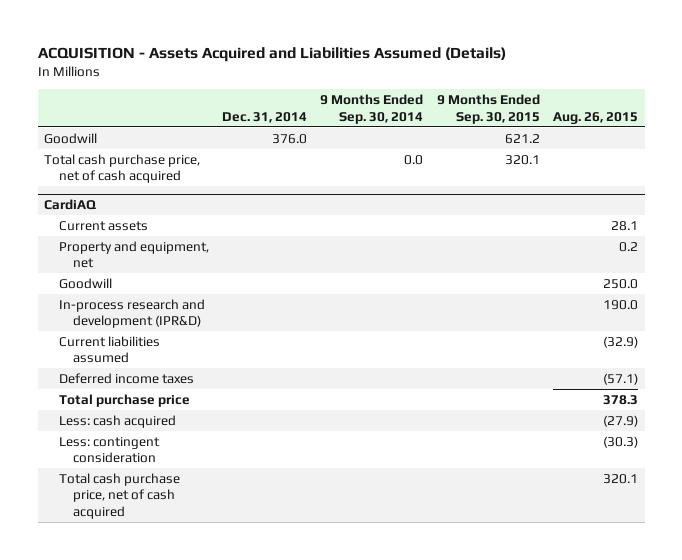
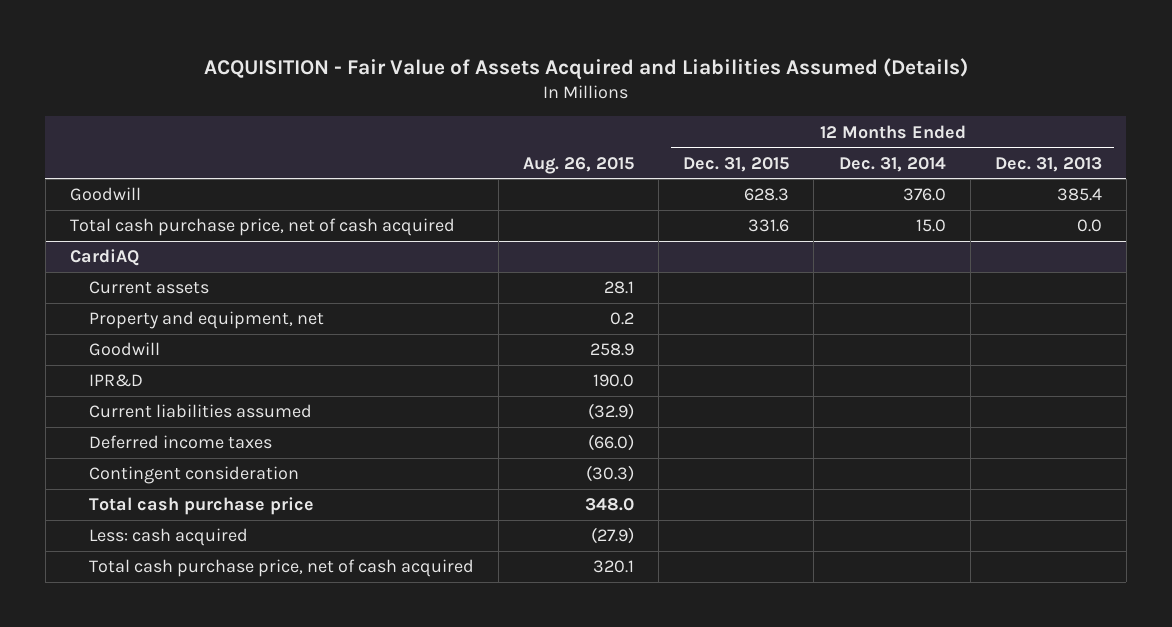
- ACQUISITION - Assets Acquired and Liabilities Assumed (Details)
+ ACQUISITION - Fair Value of Assets Acquired and Liabilities Assumed (Details)
- | Dec. 31, 2014 | 9 Months Ended Sep. 30, 2014 | 9 Months Ended Sep. 30, 2015 | Aug. 26, 2015
+ | Aug. 26, 2015 | 12 Months Ended Dec. 31, 2015 | 12 Months Ended Dec. 31, 2014 | 12 Months Ended Dec. 31, 2013
@ CardiAQ
- Goodwill | | | | 250.0
- In-process research and development (IPR&D) | | | | 190.0
+ Goodwill | 258.9 | | |
+ IPR&D | 190.0 | | |
- Deferred income taxes | | | | (57.1)
- Total purchase price | | | | 378.3
+ Deferred income taxes | (66.0) | | |
+ Contingent consideration | (30.3) | | |
+ Total cash purchase price | 348.0 | | |
- Less: contingent consideration | | | | (30.3)

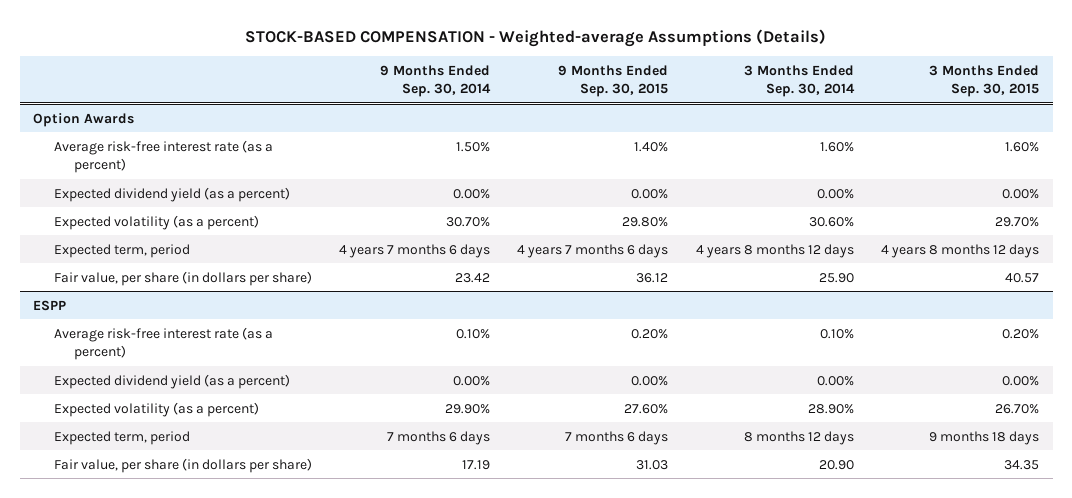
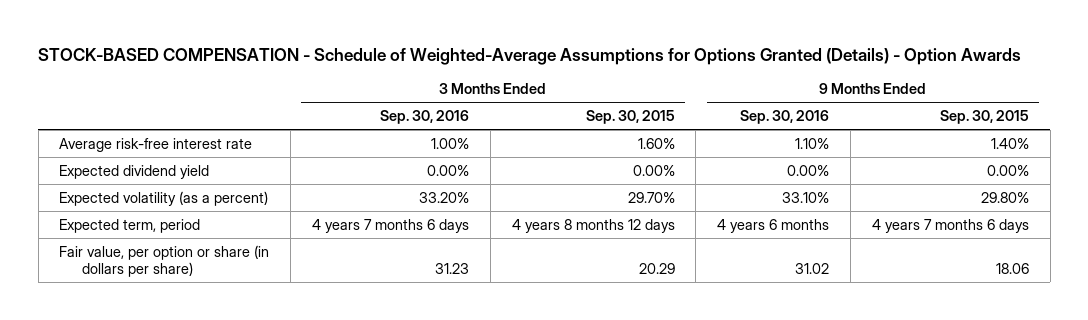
- STOCK-BASED COMPENSATION - Weighted-average Assumptions (Details)
+ STOCK-BASED COMPENSATION - Schedule of Weighted-Average Assumptions for Options Granted (Details) - Option Awards
- | 9 Months Ended Sep. 30, 2014 | 9 Months Ended Sep. 30, 2015 | 3 Months Ended Sep. 30, 2014 | 3 Months Ended Sep. 30, 2015
+ | 3 Months Ended Sep. 30, 2016 | 3 Months Ended Sep. 30, 2015 | 9 Months Ended Sep. 30, 2016 | 9 Months Ended Sep. 30, 2015
- Option Awards
- Average risk-free interest rate (as a percent) | 1.50% | 1.40% | 1.60% | 1.60%
- Expected dividend yield (as a percent) | 0.00% | 0.00% | 0.00% | 0.00%
+ Average risk-free interest rate | 1.00% | 1.60% | 1.10% | 1.40%
+ Expected dividend yield | 0.00% | 0.00% | 0.00% | 0.00%
- Fair value, per share (in dollars per share) | 23.42 | 36.12 | 25.90 | 40.57
- ESPP
- Average risk-free interest rate (as a percent) | 0.10% | 0.20% | 0.10% | 0.20%
- Expected dividend yield (as a percent) | 0.00% | 0.00% | 0.00% | 0.00%
- Expected volatility (as a percent) | 29.90% | 27.60% | 28.90% | 26.70%
- Expected term, period | 7 months 6 days | 7 months 6 days | 8 months 12 days | 9 months 18 days
- Fair value, per share (in dollars per share) | 17.19 | 31.03 | 20.90 | 34.35
+ Fair value, per option or share (in dollars per share) | 31.23 | 20.29 | 31.02 | 18.06

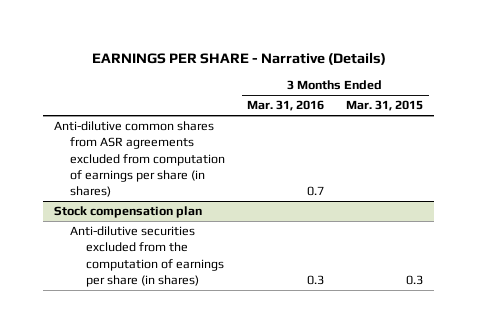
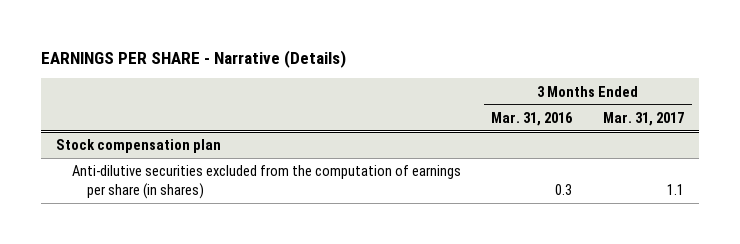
- | 3 Months Ended Mar. 31, 2016 | 3 Months Ended Mar. 31, 2015
+ | 3 Months Ended Mar. 31, 2016 | 3 Months Ended Mar. 31, 2017
- Anti-dilutive common shares from ASR agreements excluded from computation of earnings per share (in shares) | 0.7 |

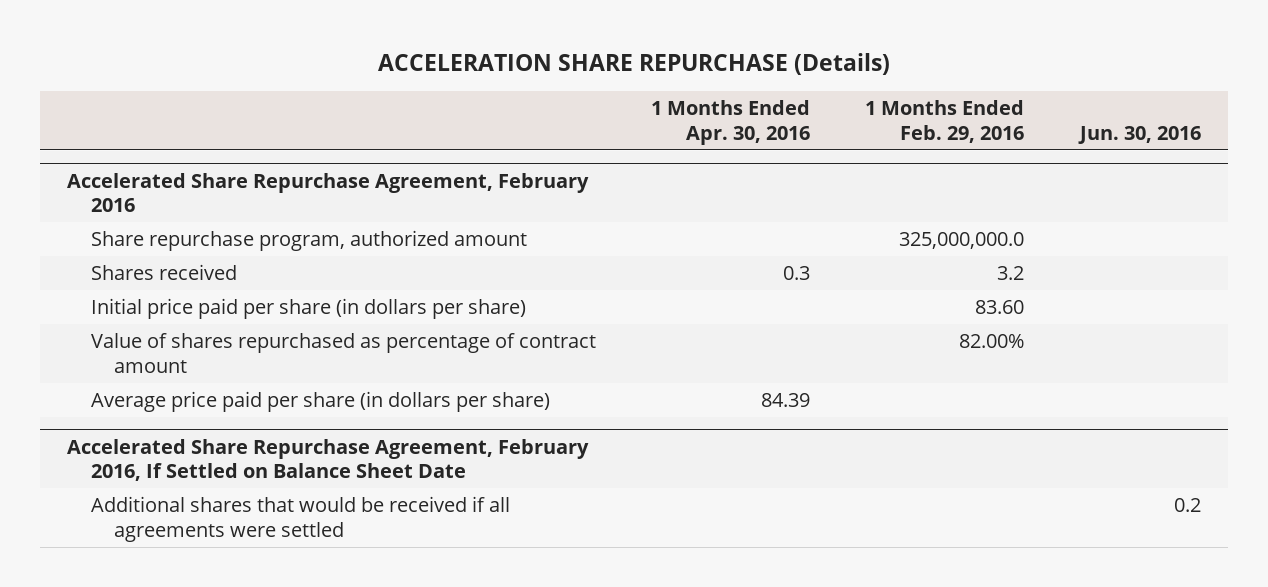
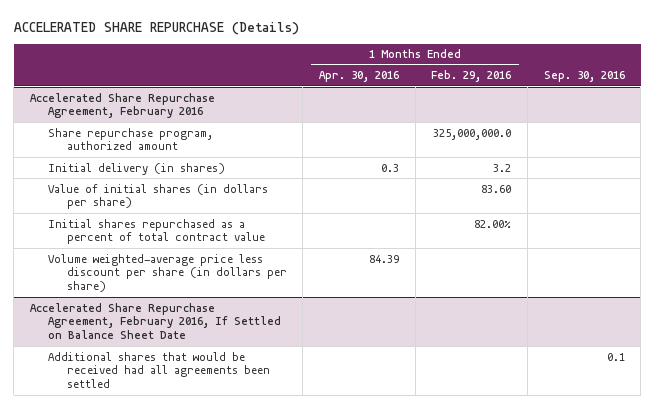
- ACCELERATION SHARE REPURCHASE (Details)
+ ACCELERATED SHARE REPURCHASE (Details)
- | 1 Months Ended Apr. 30, 2016 | 1 Months Ended Feb. 29, 2016 | Jun. 30, 2016
+ | 1 Months Ended Apr. 30, 2016 | 1 Months Ended Feb. 29, 2016 | Sep. 30, 2016
@ Accelerated Share Repurchase Agreement, February 2016
- Shares received | 0.3 | 3.2 |
- Initial price paid per share (in dollars per share) | | 83.60 |
- Value of shares repurchased as percentage of contract amount | | 82.00% |
- Average price paid per share (in dollars per share) | 84.39 | |
+ Initial delivery (in shares) | 0.3 | 3.2 |
+ Value of initial shares (in dollars per share) | | 83.60 |
+ Initial shares repurchased as a percent of total contract value | | 82.00% |
+ Volume weighted-average price less discount per share (in dollars per share) | 84.39 | |
@ Accelerated Share Repurchase Agreement, February 2016, If Settled on Balance Sheet Date
- Additional shares that would be received if all agreements were settled | | | 0.2
+ Additional shares that would be received had all agreements been settled | | | 0.1

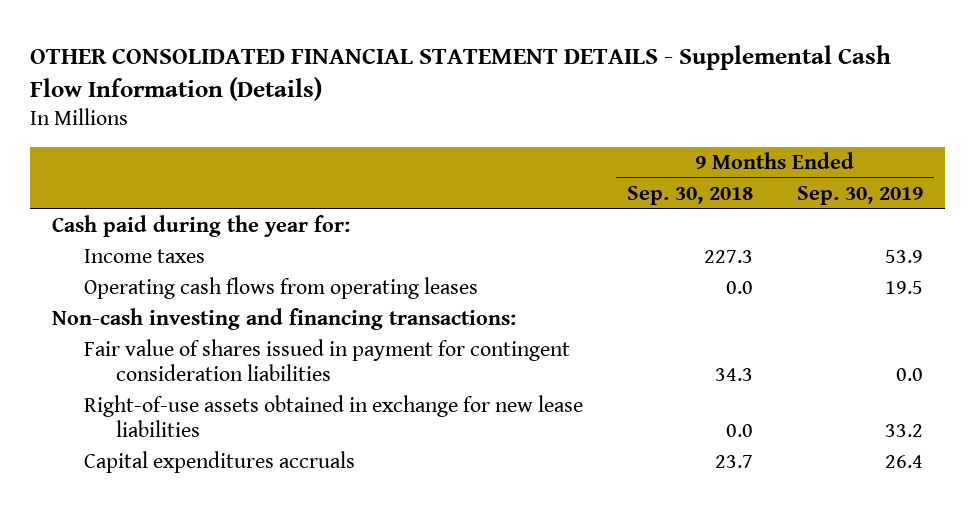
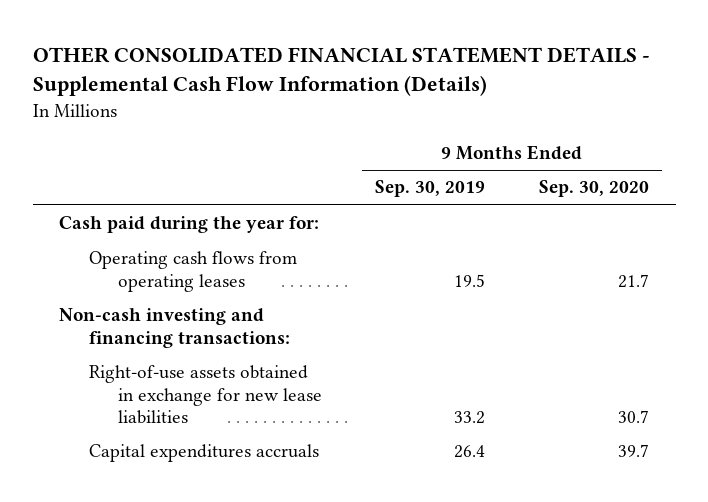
- | 9 Months Ended Sep. 30, 2018 | 9 Months Ended Sep. 30, 2019
+ | 9 Months Ended Sep. 30, 2019 | 9 Months Ended Sep. 30, 2020
- Income taxes | 227.3 | 53.9
- Fair value of shares issued in payment for contingent consideration liabilities | 34.3 | 0.0

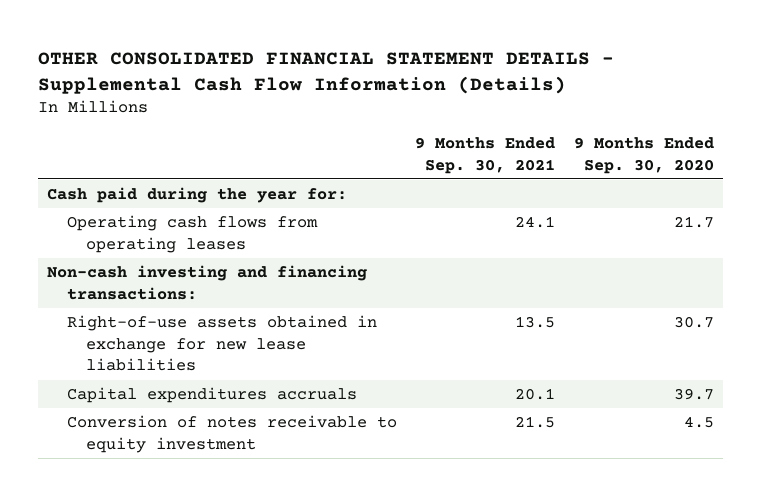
- | 9 Months Ended Sep. 30, 2019 | 9 Months Ended Sep. 30, 2020
+ | 9 Months Ended Sep. 30, 2021 | 9 Months Ended Sep. 30, 2020
+ Conversion of notes receivable to equity investment | 21.5 | 4.5

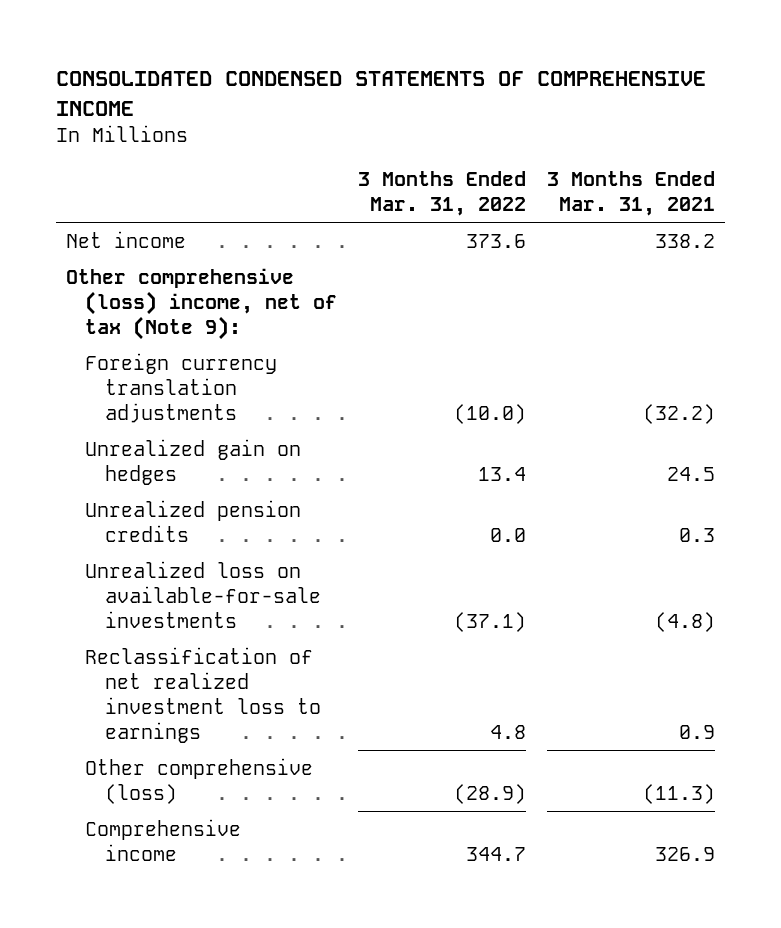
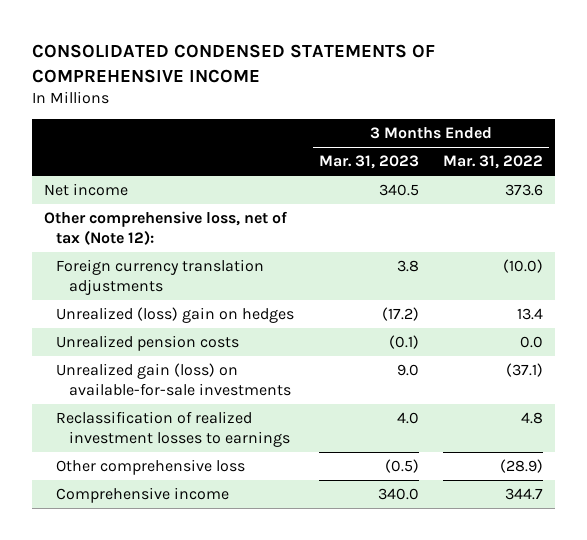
- | 3 Months Ended Mar. 31, 2022 | 3 Months Ended Mar. 31, 2021
+ | 3 Months Ended Mar. 31, 2023 | 3 Months Ended Mar. 31, 2022
- Other comprehensive (loss) income, net of tax (Note 9):
+ Other comprehensive loss, net of tax (Note 12):
- Unrealized gain on hedges | 13.4 | 24.5
- Unrealized pension credits | 0.0 | 0.3
- Unrealized loss on available-for-sale investments | (37.1) | (4.8)
- Reclassification of net realized investment loss to earnings | 4.8 | 0.9
- Other comprehensive (loss) | (28.9) | (11.3)
+ Unrealized (loss) gain on hedges | (17.2) | 13.4
+ Unrealized pension costs | (0.1) | 0.0
+ Unrealized gain (loss) on available-for-sale investments | 9.0 | (37.1)
+ Reclassification of realized investment losses to earnings | 4.0 | 4.8
+ Other comprehensive loss | (0.5) | (28.9)

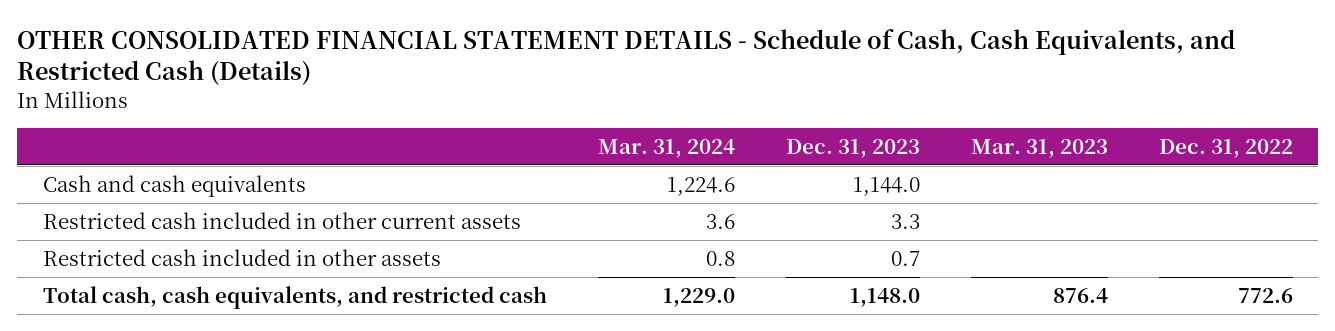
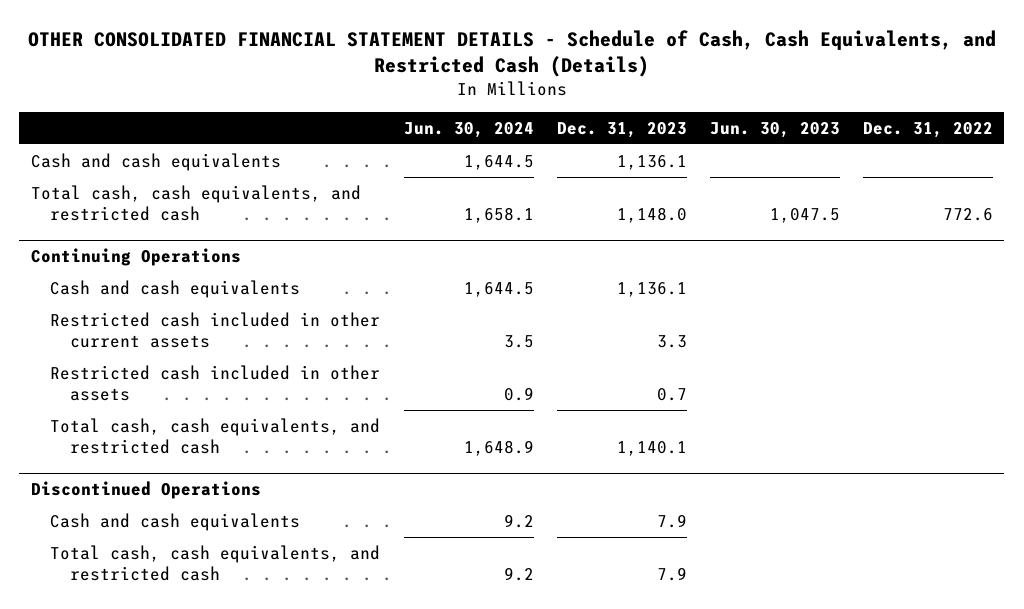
- | Mar. 31, 2024 | Dec. 31, 2023 | Mar. 31, 2023 | Dec. 31, 2022
+ | Jun. 30, 2024 | Dec. 31, 2023 | Jun. 30, 2023 | Dec. 31, 2022
- Cash and cash equivalents | 1,224.6 | 1,144.0 | |
+ Cash and cash equivalents | 1,644.5 | 1,136.1 | |
moved up: Total cash, cash equivalents, and restricted cash | 1,658.1 | 1,148.0 | 1,047.5 | 772.6
+ Continuing Operations
+ Cash and cash equivalents | 1,644.5 | 1,136.1 | |
+ Total cash, cash equivalents, and restricted cash | 1,648.9 | 1,140.1 | |
+ Discontinued Operations
+ Cash and cash equivalents | 9.2 | 7.9 | |
+ Total cash, cash equivalents, and restricted cash | 9.2 | 7.9 | |

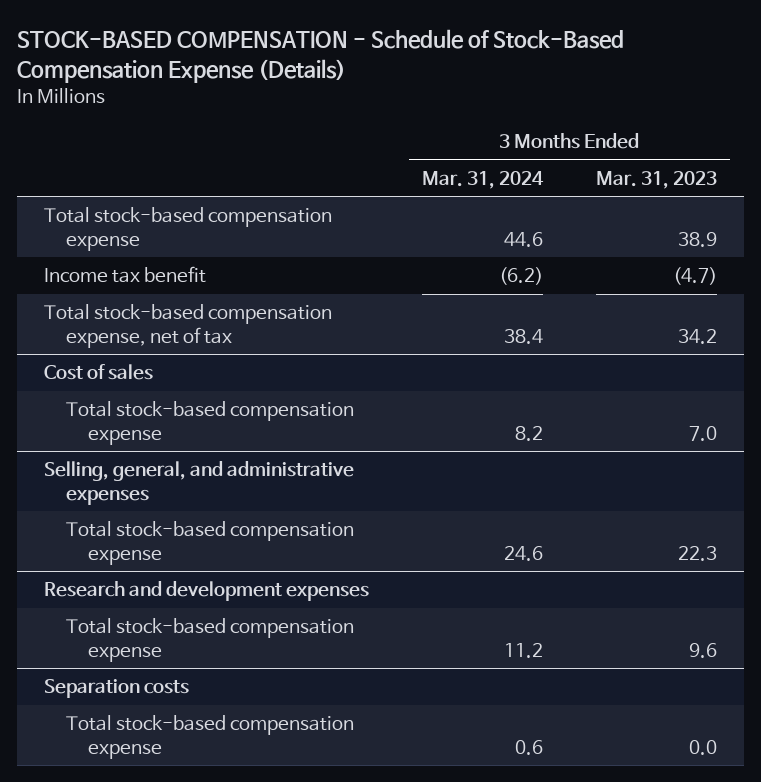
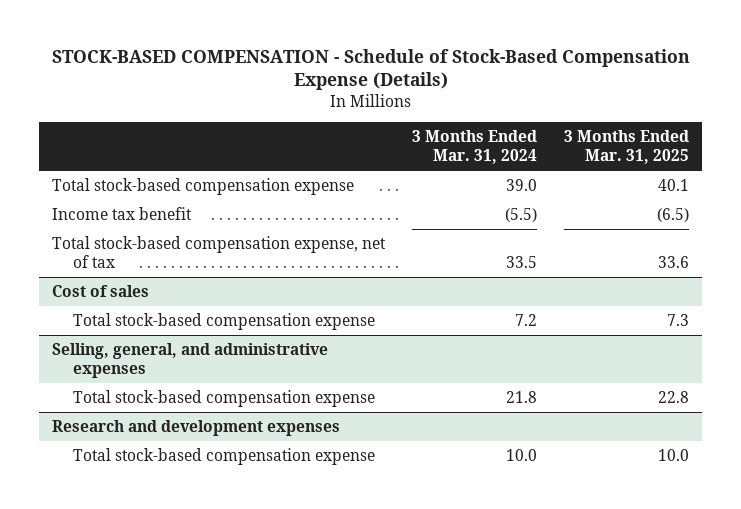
- | 3 Months Ended Mar. 31, 2024 | 3 Months Ended Mar. 31, 2023
+ | 3 Months Ended Mar. 31, 2024 | 3 Months Ended Mar. 31, 2025
- Total stock-based compensation expense | 44.6 | 38.9
- Income tax benefit | (6.2) | (4.7)
- Total stock-based compensation expense, net of tax | 38.4 | 34.2
+ Total stock-based compensation expense | 39.0 | 40.1
+ Income tax benefit | (5.5) | (6.5)
+ Total stock-based compensation expense, net of tax | 33.5 | 33.6
@ Cost of sales
- Total stock-based compensation expense | 8.2 | 7.0
+ Total stock-based compensation expense | 7.2 | 7.3
@ Selling, general, and administrative expenses
- Total stock-based compensation expense | 24.6 | 22.3
+ Total stock-based compensation expense | 21.8 | 22.8
@ Research and development expenses
- Total stock-based compensation expense | 11.2 | 9.6
- Separation costs
- Total stock-based compensation expense | 0.6 | 0.0
@ Research and development expenses
+ Total stock-based compensation expense | 10.0 | 10.0

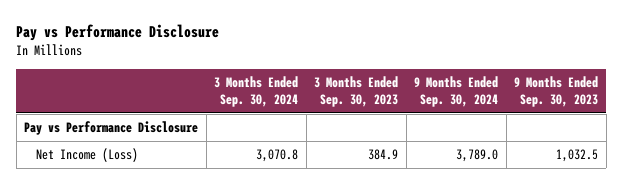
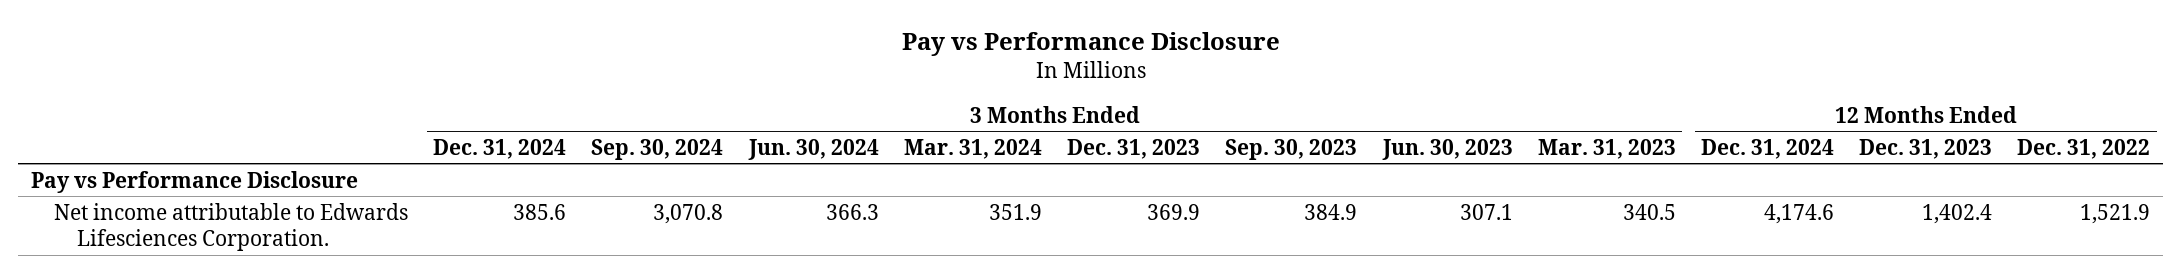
- | 3 Months Ended Sep. 30, 2024 | 3 Months Ended Sep. 30, 2023 | 9 Months Ended Sep. 30, 2024 | 9 Months Ended Sep. 30, 2023
+ | 3 Months Ended Dec. 31, 2024 | 3 Months Ended Sep. 30, 2024 | 3 Months Ended Jun. 30, 2024 | 3 Months Ended Mar. 31, 2024 | 3 Months Ended Dec. 31, 2023 | 3 Months Ended Sep. 30, 2023 | 3 Months Ended Jun. 30, 2023 | 3 Months Ended Mar. 31, 2023 | 12 Months Ended Dec. 31, 2024 | 12 Months Ended Dec. 31, 2023 | 12 Months Ended Dec. 31, 2022
- Net Income (Loss) | 3,070.8 | 384.9 | 3,789.0 | 1,032.5
+ Net income attributable to Edwards Lifesciences Corporation. | 385.6 | 3,070.8 | 366.3 | 351.9 | 369.9 | 384.9 | 307.1 | 340.5 | 4,174.6 | 1,402.4 | 1,521.9

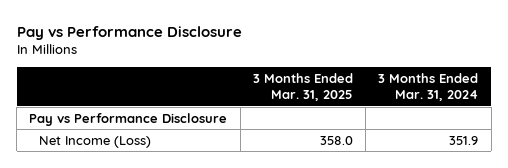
- | 3 Months Ended Dec. 31, 2024 | 3 Months Ended Sep. 30, 2024 | 3 Months Ended Jun. 30, 2024 | 3 Months Ended Mar. 31, 2024 | 3 Months Ended Dec. 31, 2023 | 3 Months Ended Sep. 30, 2023 | 3 Months Ended Jun. 30, 2023 | 3 Months Ended Mar. 31, 2023 | 12 Months Ended Dec. 31, 2024 | 12 Months Ended Dec. 31, 2023 | 12 Months Ended Dec. 31, 2022
+ | 3 Months Ended Mar. 31, 2025 | 3 Months Ended Mar. 31, 2024
- Net income attributable to Edwards Lifesciences Corporation. | 385.6 | 3,070.8 | 366.3 | 351.9 | 369.9 | 384.9 | 307.1 | 340.5 | 4,174.6 | 1,402.4 | 1,521.9
+ Net Income (Loss) | 358.0 | 351.9

